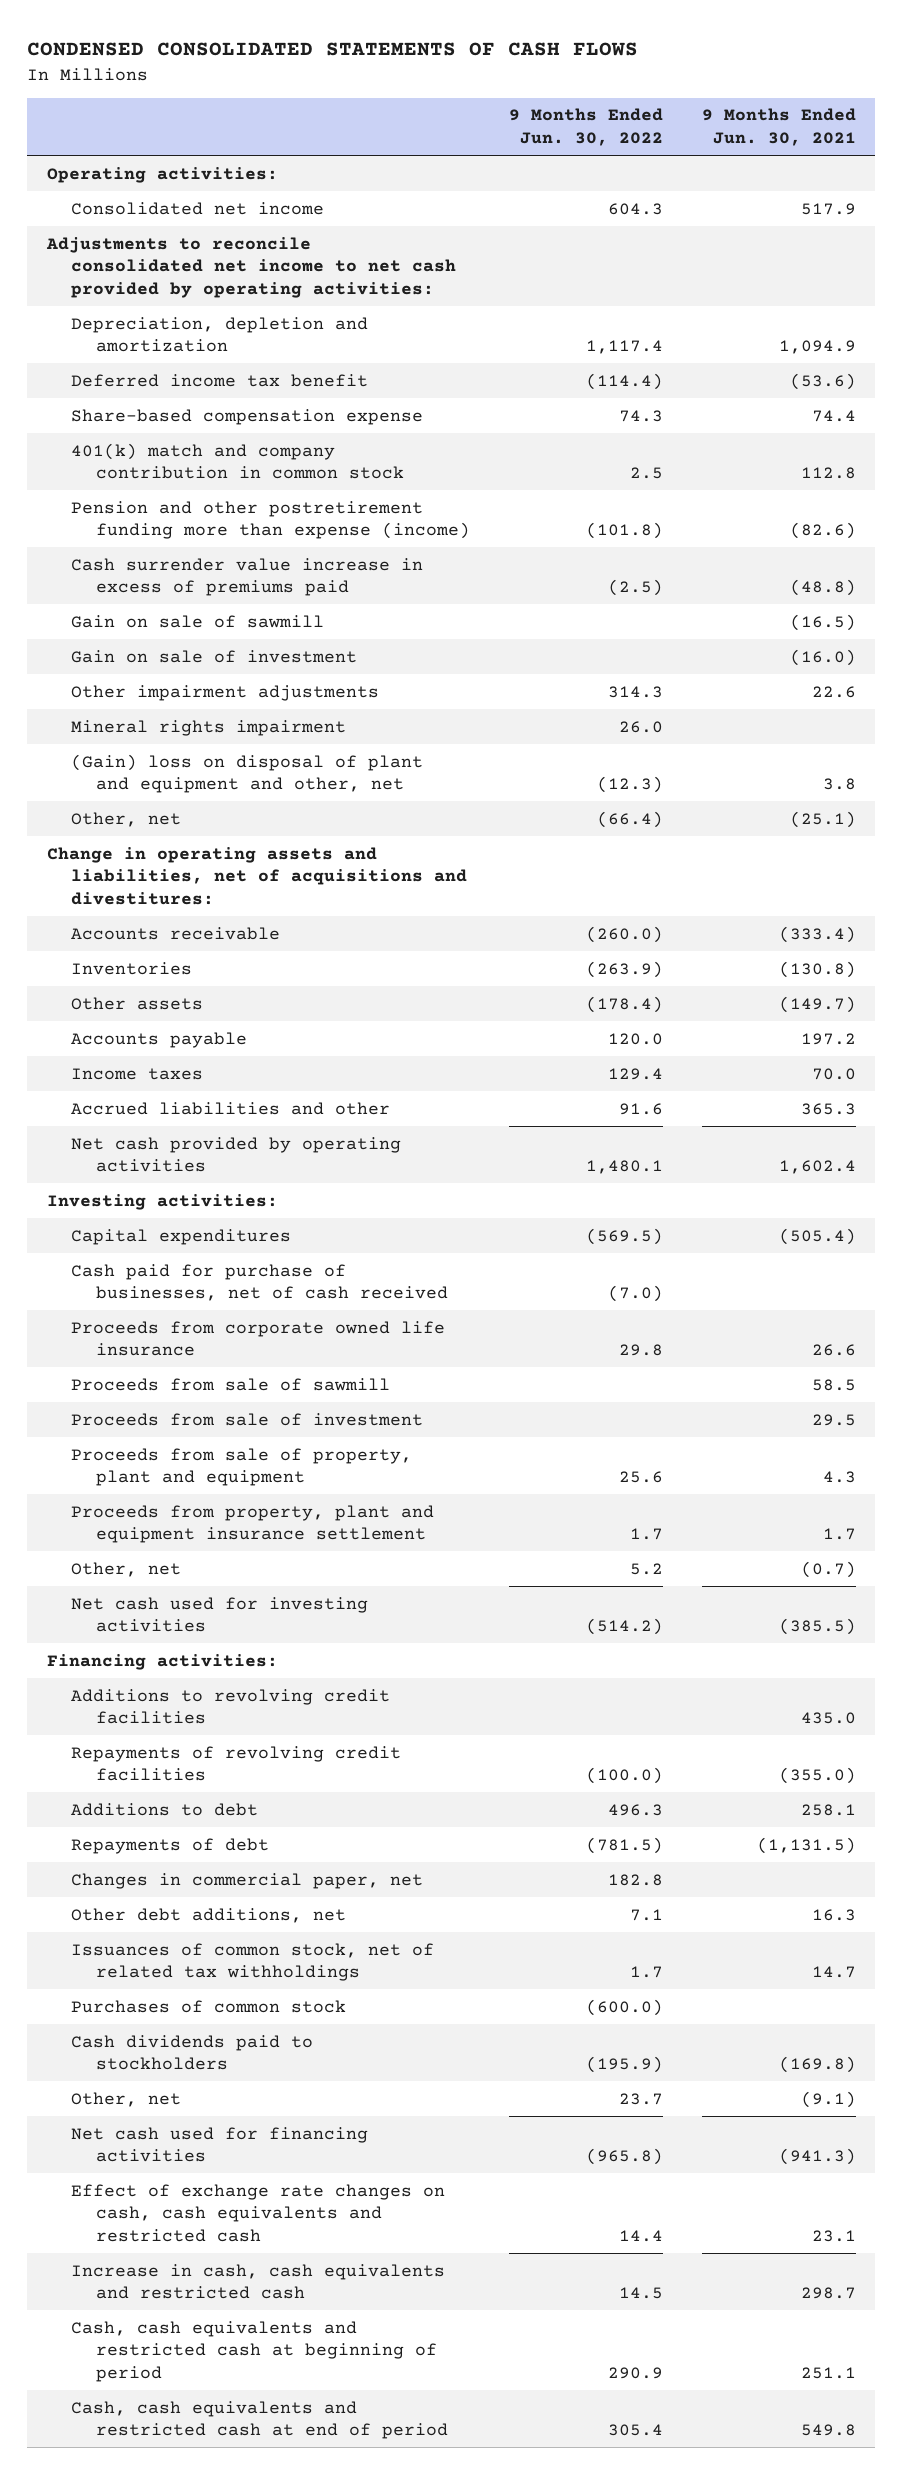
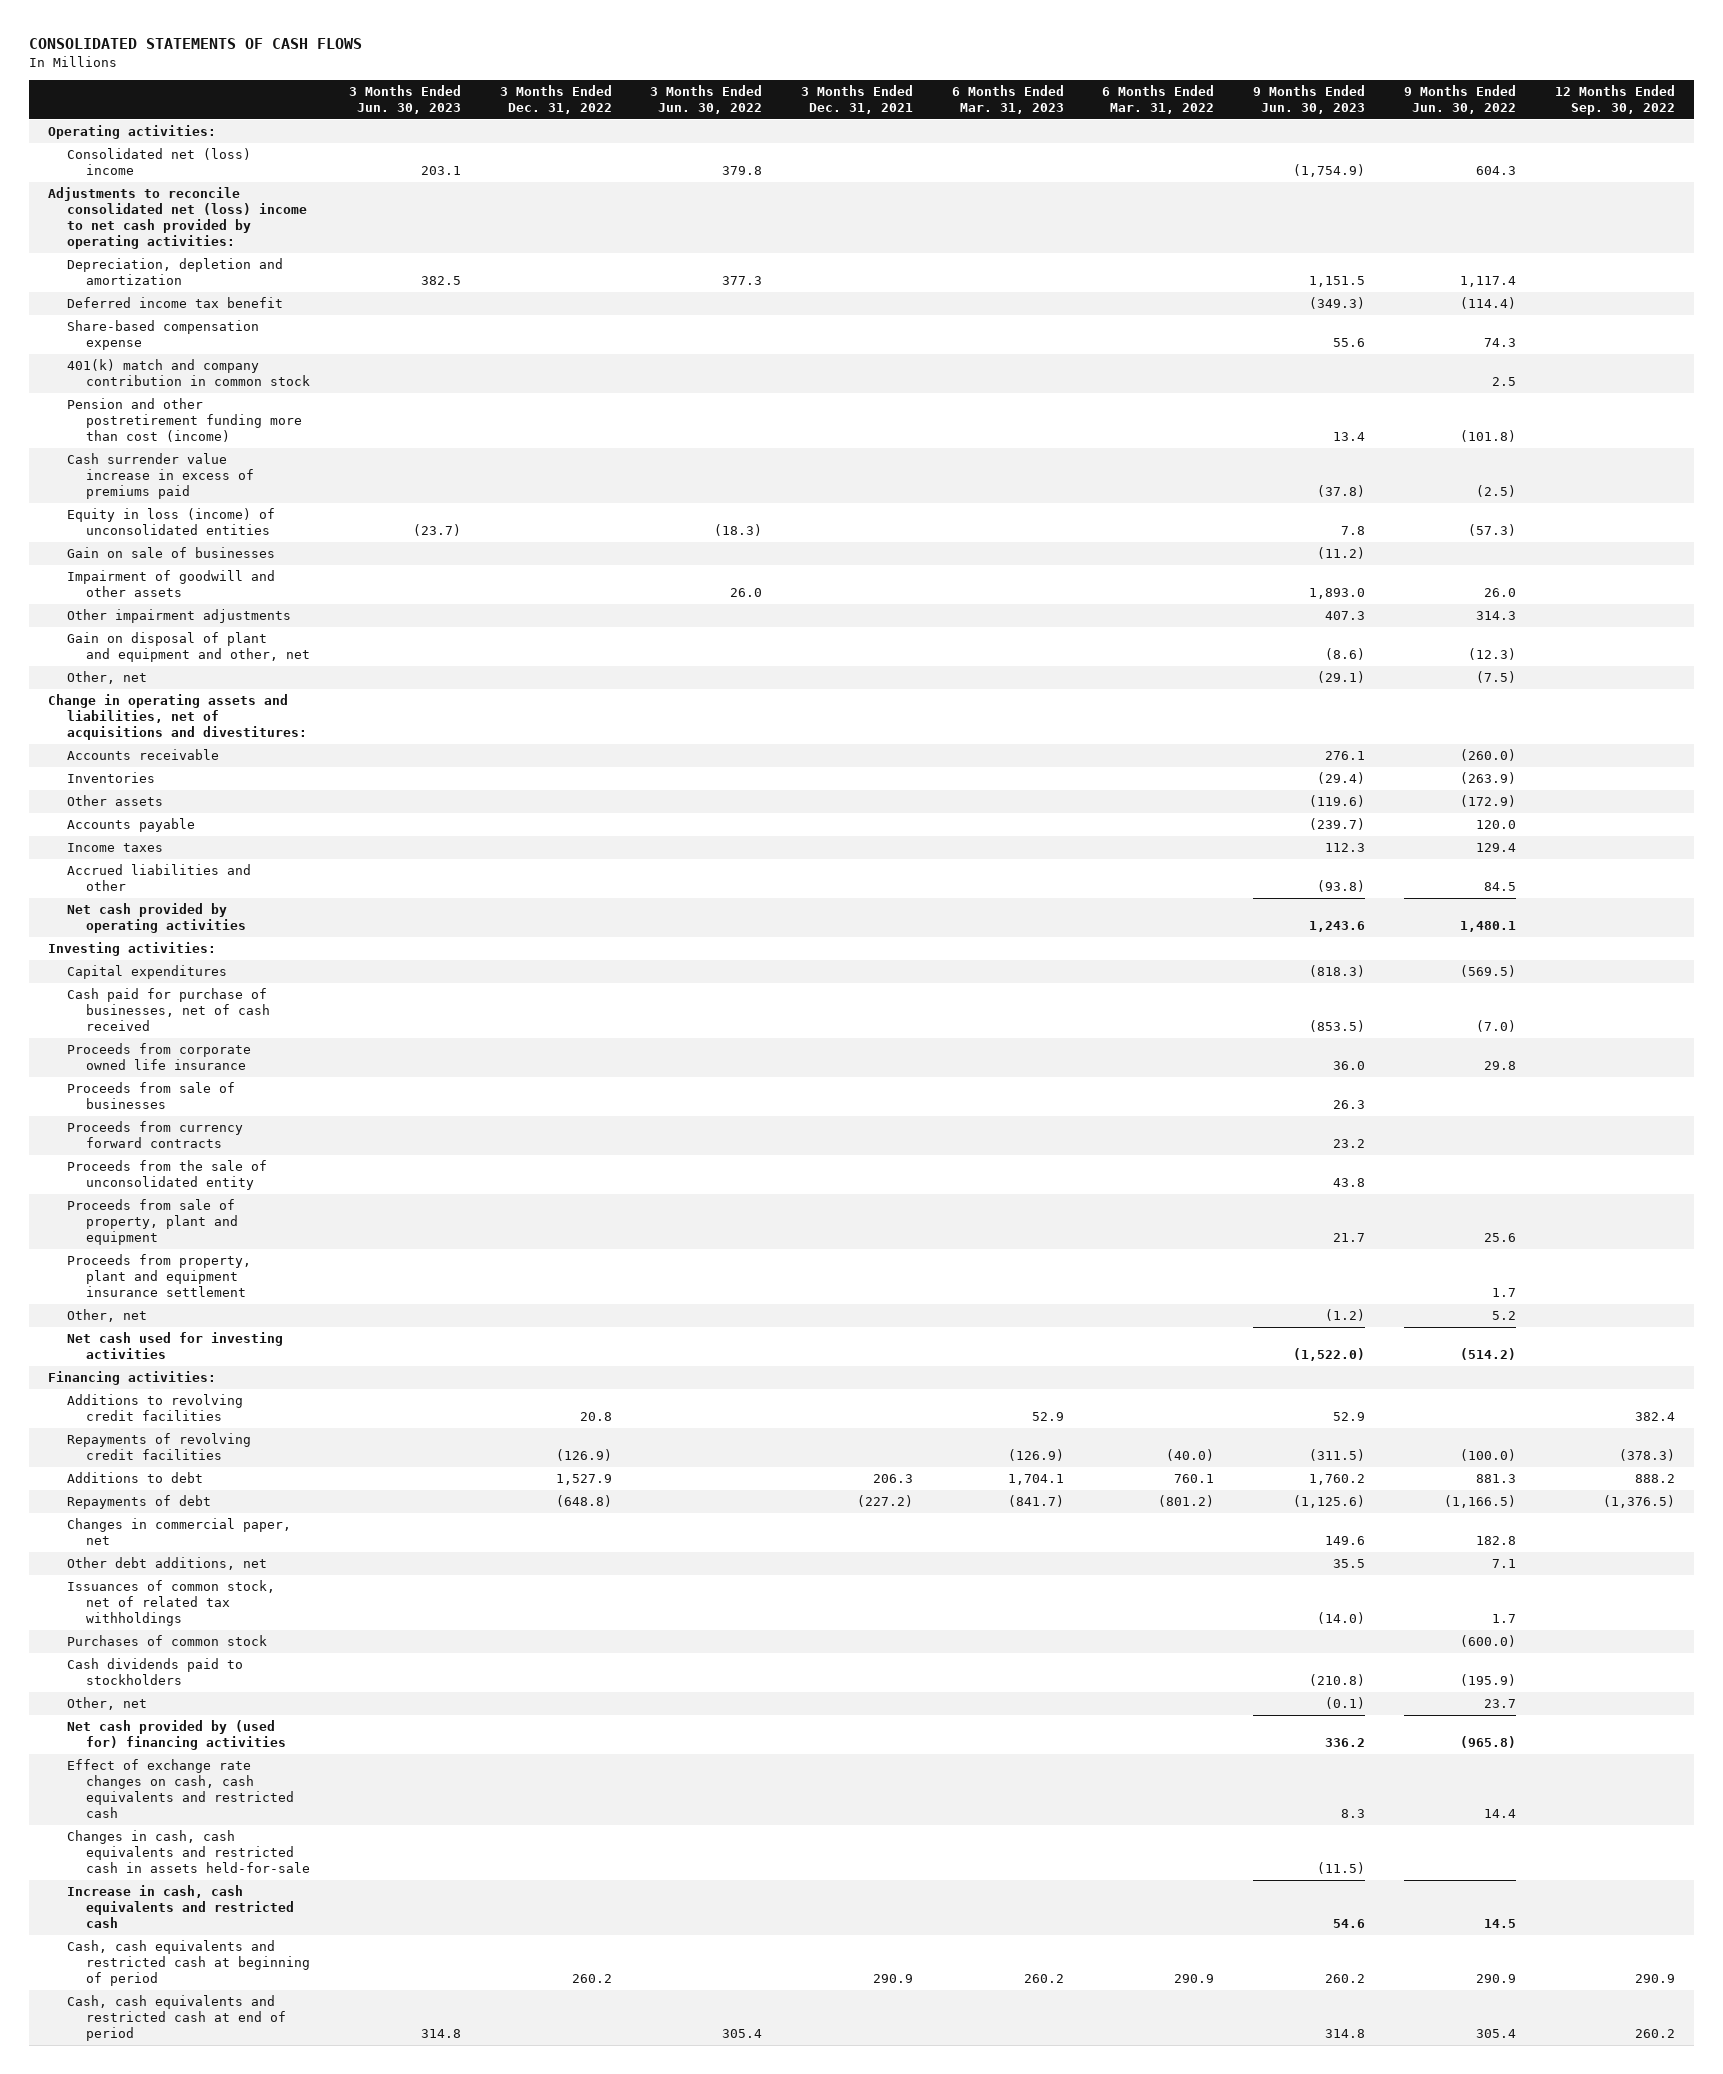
- CONDENSED CONSOLIDATED STATEMENTS OF CASH FLOWS
+ CONSOLIDATED STATEMENTS OF CASH FLOWS
- | 9 Months Ended Jun. 30, 2022 | 9 Months Ended Jun. 30, 2021
+ | 3 Months Ended Jun. 30, 2023 | 3 Months Ended Dec. 31, 2022 | 3 Months Ended Jun. 30, 2022 | 3 Months Ended Dec. 31, 2021 | 6 Months Ended Mar. 31, 2023 | 6 Months Ended Mar. 31, 2022 | 9 Months Ended Jun. 30, 2023 | 9 Months Ended Jun. 30, 2022 | 12 Months Ended Sep. 30, 2022
- Consolidated net income | 604.3 | 517.9
- Adjustments to reconcile consolidated net income to net cash provided by operating activities:
+ Consolidated net (loss) income | 203.1 | | 379.8 | | | | (1,754.9) | 604.3 |
+ Adjustments to reconcile consolidated net (loss) income to net cash provided by operating activities:
- Pension and other postretirement funding more than expense (income) | (101.8) | (82.6)
+ Pension and other postretirement funding more than cost (income) | | | | | | | 13.4 | (101.8) |
- Gain on sale of sawmill | | (16.5)
- Gain on sale of investment | | (16.0)
+ Equity in loss (income) of unconsolidated entities | (23.7) | | (18.3) | | | | 7.8 | (57.3) |
+ Gain on sale of businesses | | | | | | | (11.2) | |
+ Impairment of goodwill and other assets | | | 26.0 | | | | 1,893.0 | 26.0 |
- Mineral rights impairment | 26.0 |
- (Gain) loss on disposal of plant and equipment and other, net | (12.3) | 3.8
- Other, net | (66.4) | (25.1)
+ Gain on disposal of plant and equipment and other, net | | | | | | | (8.6) | (12.3) |
+ Other, net | | | | | | | (29.1) | (7.5) |
- Other assets | (178.4) | (149.7)
+ Other assets | | | | | | | (119.6) | (172.9) |
- Accrued liabilities and other | 91.6 | 365.3
+ Accrued liabilities and other | | | | | | | (93.8) | 84.5 |
- Proceeds from sale of sawmill | | 58.5
- Proceeds from sale of investment | | 29.5
+ Proceeds from sale of businesses | | | | | | | 26.3 | |
+ Proceeds from currency forward contracts | | | | | | | 23.2 | |
+ Proceeds from the sale of unconsolidated entity | | | | | | | 43.8 | |
- Additions to debt | 496.3 | 258.1
- Repayments of debt | (781.5) | (1,131.5)
+ Additions to debt | | 1,527.9 | | 206.3 | 1,704.1 | 760.1 | 1,760.2 | 881.3 | 888.2
+ Repayments of debt | | (648.8) | | (227.2) | (841.7) | (801.2) | (1,125.6) | (1,166.5) | (1,376.5)
- Net cash used for financing activities | (965.8) | (941.3)
+ Net cash provided by (used for) financing activities | | | | | | | 336.2 | (965.8) |
+ Changes in cash, cash equivalents and restricted cash in assets held-for-sale | | | | | | | (11.5) | |

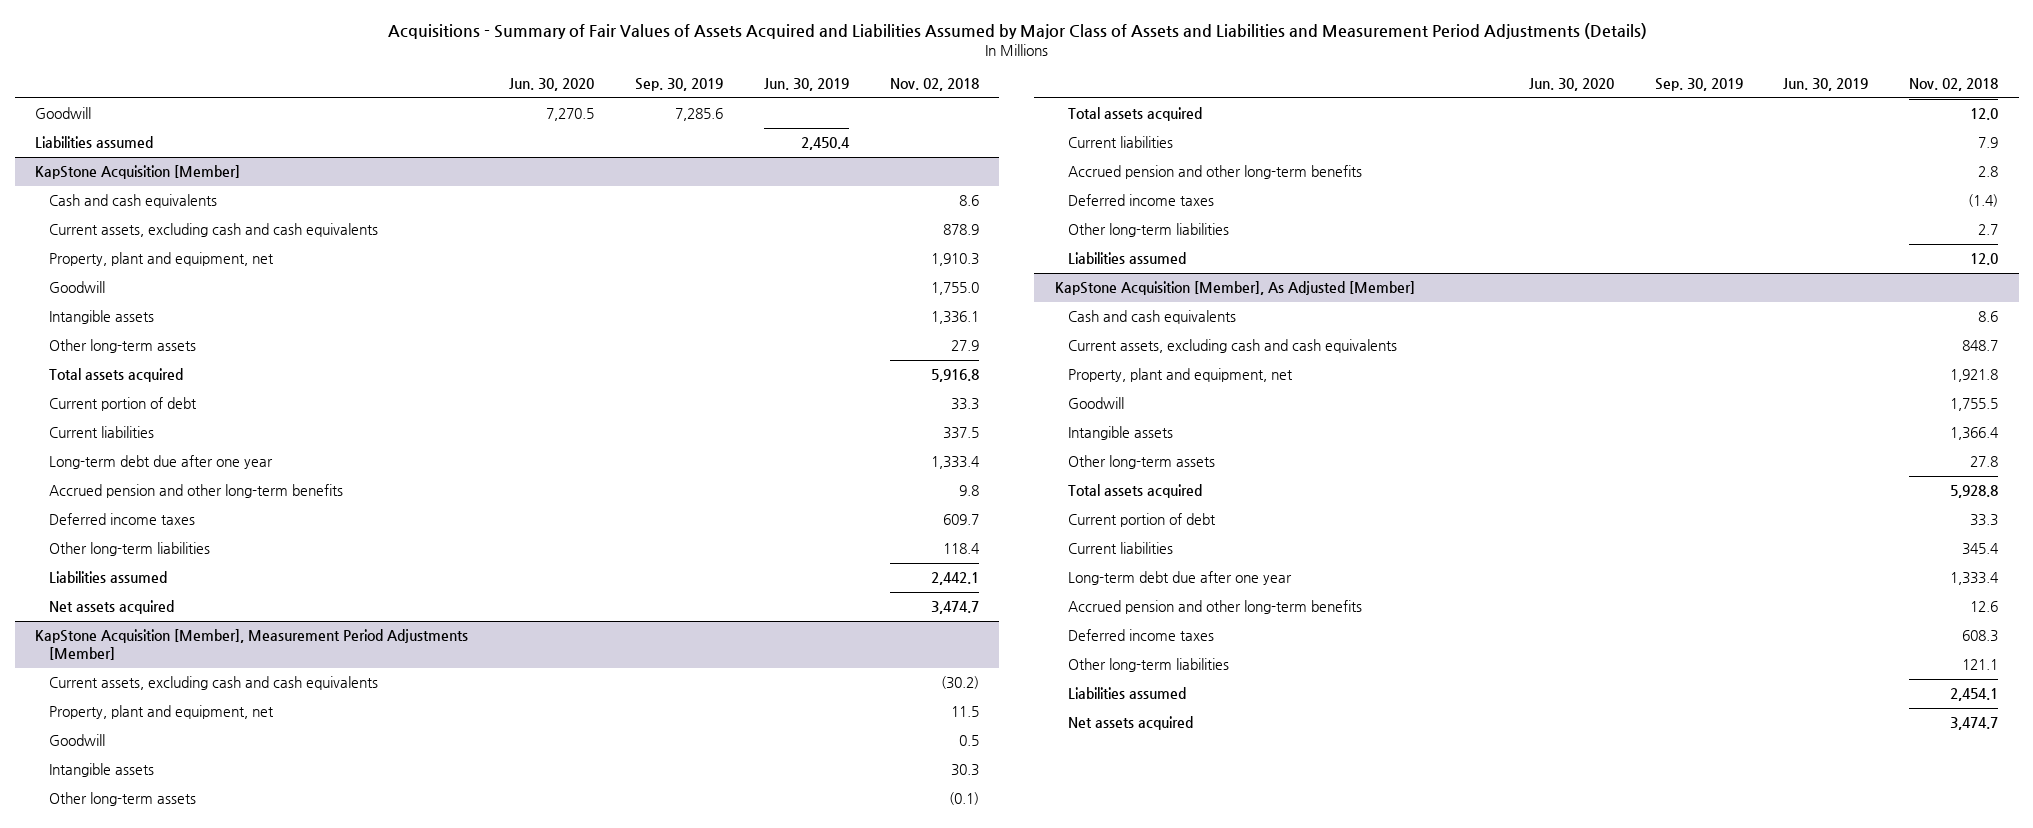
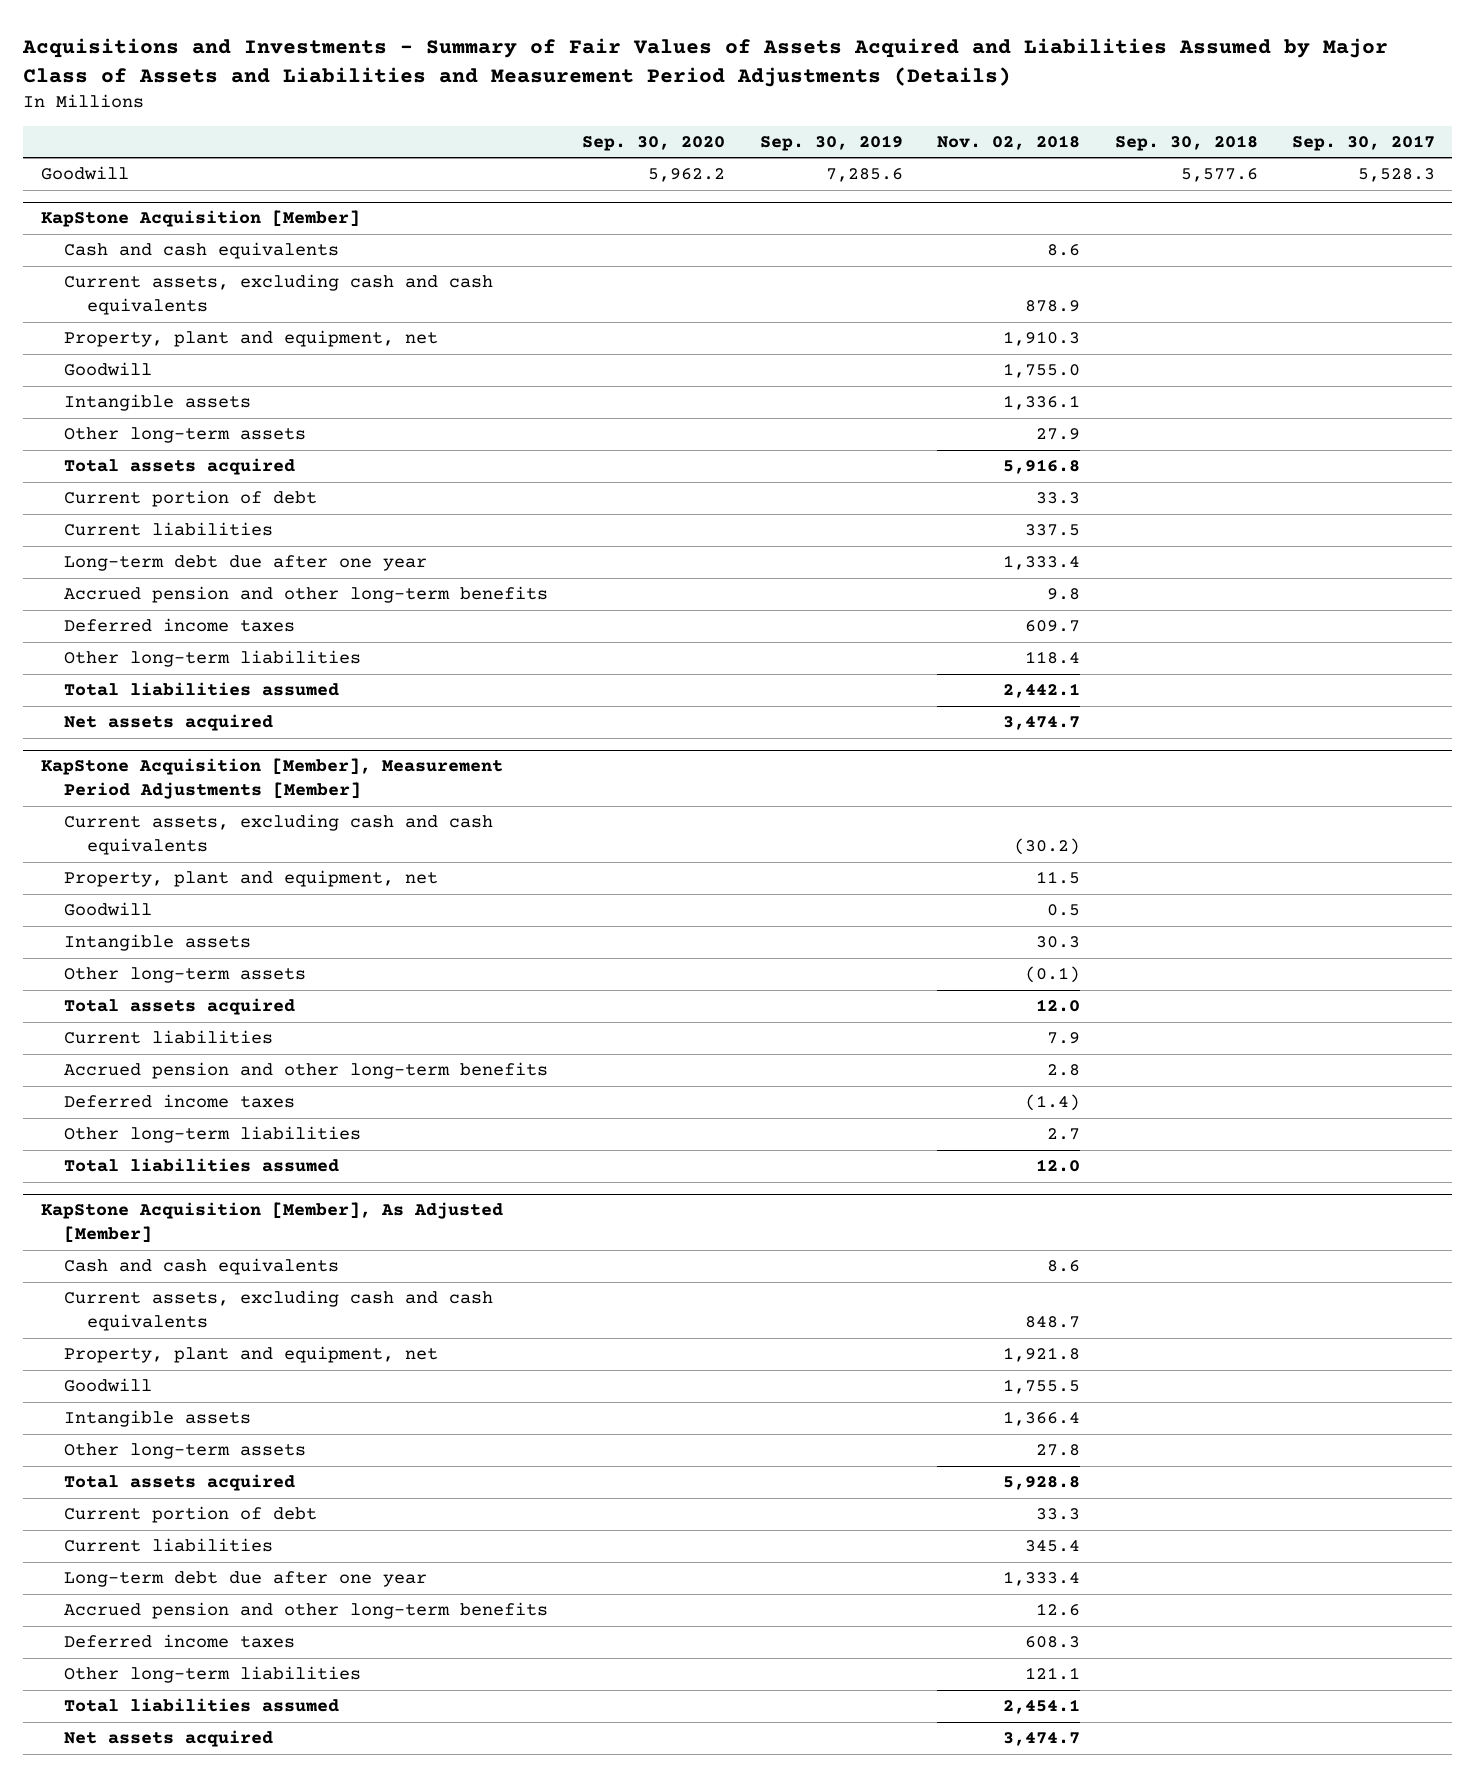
- Acquisitions - Summary of Fair Values of Assets Acquired and Liabilities Assumed by Major Class of Assets and Liabilities and Measurement Period Adjustments (Details)
+ Acquisitions and Investments - Summary of Fair Values of Assets Acquired and Liabilities Assumed by Major Class of Assets and Liabilities and Measurement Period Adjustments (Details)
- | Jun. 30, 2020 | Sep. 30, 2019 | Jun. 30, 2019 | Nov. 02, 2018
+ | Sep. 30, 2020 | Sep. 30, 2019 | Nov. 02, 2018 | Sep. 30, 2018 | Sep. 30, 2017
- Liabilities assumed | | | 2,450.4 |
@ KapStone Acquisition [Member]
- Liabilities assumed | | | | 2,442.1
+ Total liabilities assumed | | | 2,442.1 | |
@ KapStone Acquisition [Member], Measurement Period Adjustments [Member]
- Liabilities assumed | | | | 12.0
+ Total liabilities assumed | | | 12.0 | |
@ KapStone Acquisition [Member], As Adjusted [Member]
- Liabilities assumed | | | | 2,454.1
+ Total liabilities assumed | | | 2,454.1 | |

